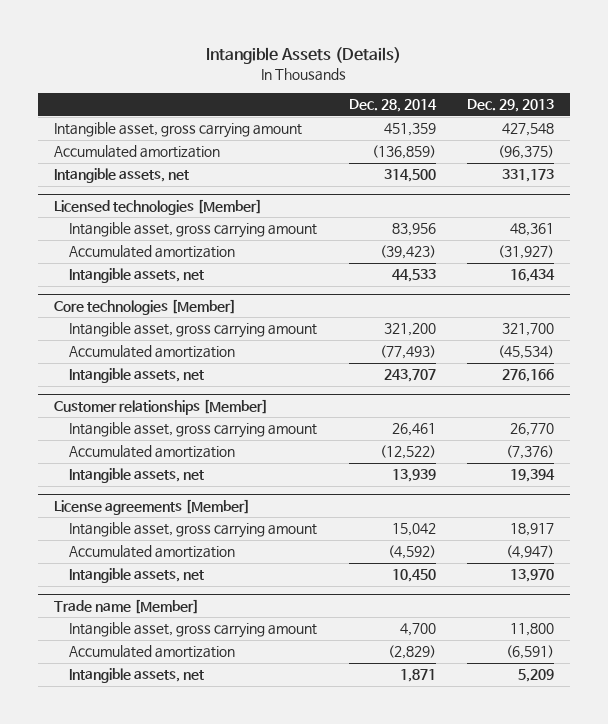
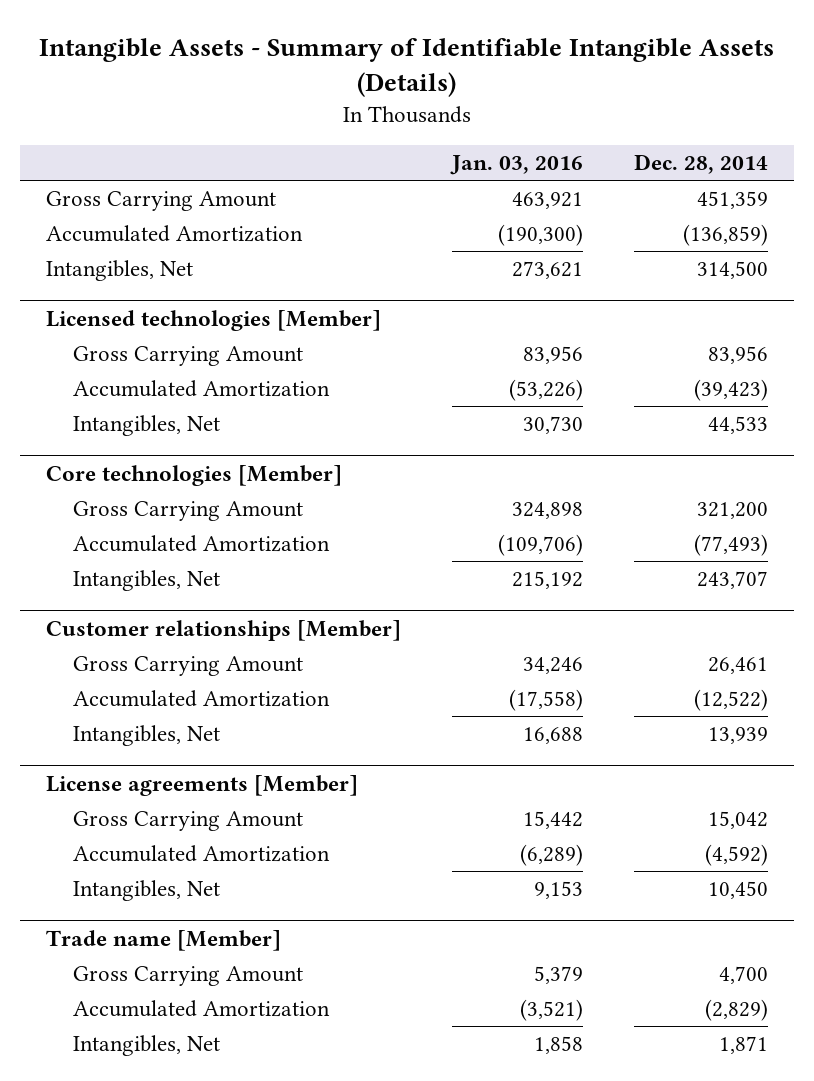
- Intangible Assets (Details)
+ Intangible Assets - Summary of Identifiable Intangible Assets (Details)
- | Dec. 28, 2014 | Dec. 29, 2013
+ | Jan. 03, 2016 | Dec. 28, 2014
- Intangible asset, gross carrying amount | 451,359 | 427,548
- Accumulated amortization | (136,859) | (96,375)
- Intangible assets, net | 314,500 | 331,173
+ Gross Carrying Amount | 463,921 | 451,359
+ Accumulated Amortization | (190,300) | (136,859)
+ Intangibles, Net | 273,621 | 314,500
@ Licensed technologies [Member]
- Intangible asset, gross carrying amount | 83,956 | 48,361
- Accumulated amortization | (39,423) | (31,927)
- Intangible assets, net | 44,533 | 16,434
+ Gross Carrying Amount | 83,956 | 83,956
+ Accumulated Amortization | (53,226) | (39,423)
+ Intangibles, Net | 30,730 | 44,533
@ Core technologies [Member]
- Intangible asset, gross carrying amount | 321,200 | 321,700
- Accumulated amortization | (77,493) | (45,534)
- Intangible assets, net | 243,707 | 276,166
+ Gross Carrying Amount | 324,898 | 321,200
+ Accumulated Amortization | (109,706) | (77,493)
+ Intangibles, Net | 215,192 | 243,707
@ Customer relationships [Member]
- Intangible asset, gross carrying amount | 26,461 | 26,770
- Accumulated amortization | (12,522) | (7,376)
- Intangible assets, net | 13,939 | 19,394
+ Gross Carrying Amount | 34,246 | 26,461
+ Accumulated Amortization | (17,558) | (12,522)
+ Intangibles, Net | 16,688 | 13,939
@ License agreements [Member]
- Intangible asset, gross carrying amount | 15,042 | 18,917
- Accumulated amortization | (4,592) | (4,947)
- Intangible assets, net | 10,450 | 13,970
+ Gross Carrying Amount | 15,442 | 15,042
+ Accumulated Amortization | (6,289) | (4,592)
+ Intangibles, Net | 9,153 | 10,450
@ Trade name [Member]
- Intangible asset, gross carrying amount | 4,700 | 11,800
- Accumulated amortization | (2,829) | (6,591)
- Intangible assets, net | 1,871 | 5,209
+ Gross Carrying Amount | 5,379 | 4,700
+ Accumulated Amortization | (3,521) | (2,829)
+ Intangibles, Net | 1,858 | 1,871

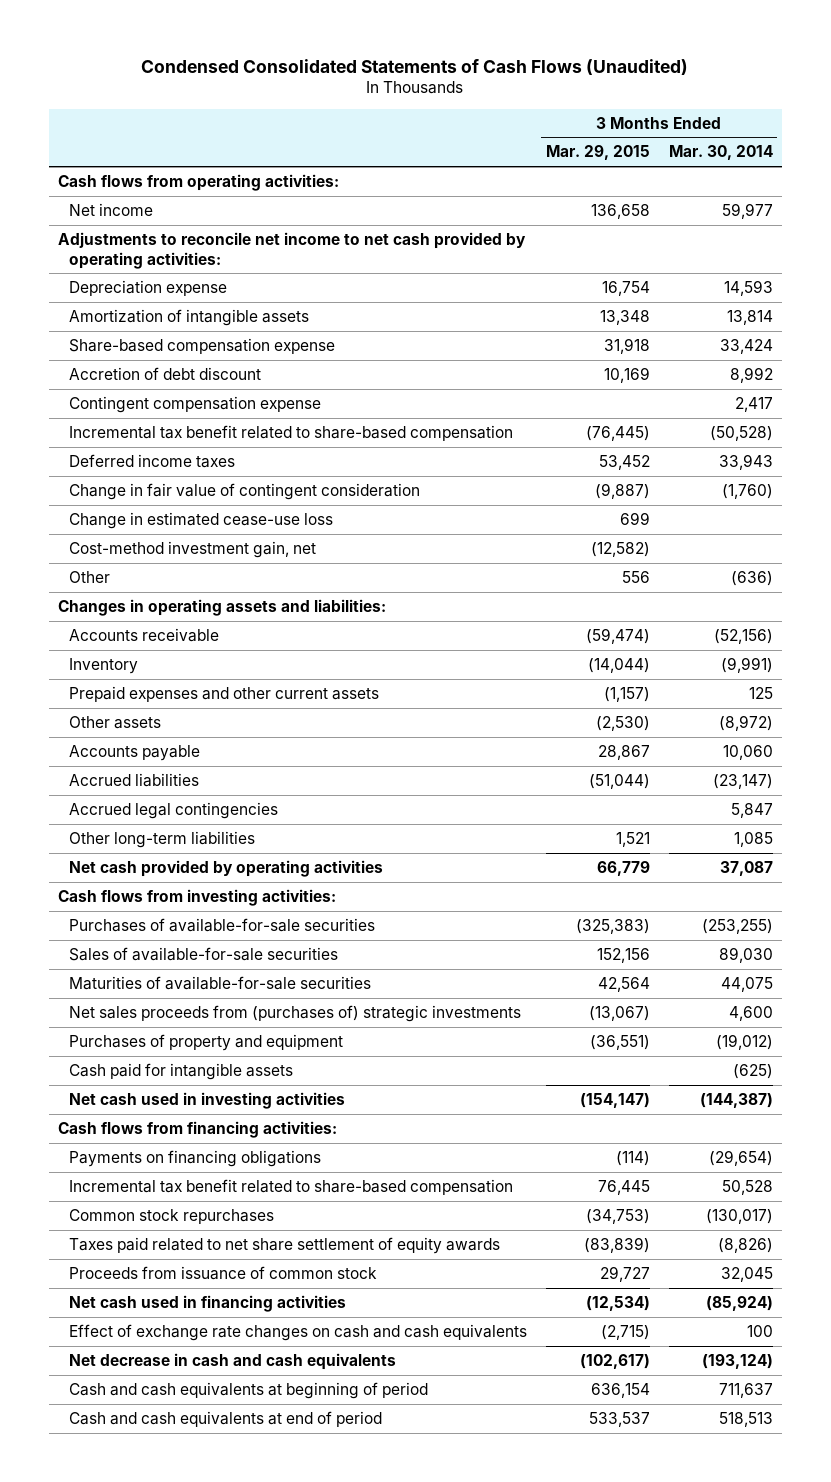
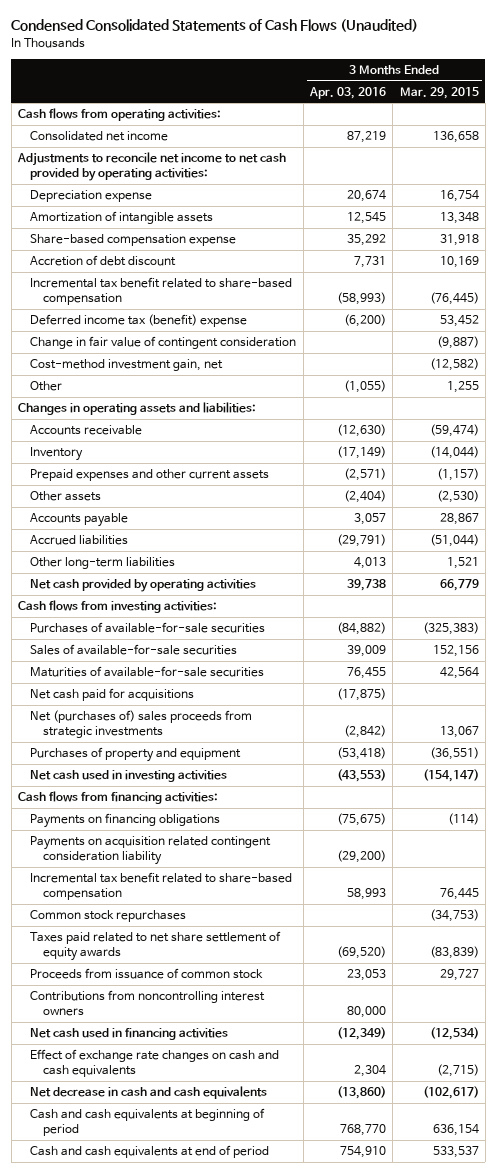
- | 3 Months Ended Mar. 29, 2015 | 3 Months Ended Mar. 30, 2014
+ | 3 Months Ended Apr. 03, 2016 | 3 Months Ended Mar. 29, 2015
- Net income | 136,658 | 59,977
+ Consolidated net income | 87,219 | 136,658
- Contingent compensation expense | | 2,417
- Deferred income taxes | 53,452 | 33,943
+ Deferred income tax (benefit) expense | (6,200) | 53,452
- Change in estimated cease-use loss | 699 |
- Other | 556 | (636)
+ Other | (1,055) | 1,255
- Accrued legal contingencies | | 5,847
- Net sales proceeds from (purchases of) strategic investments | (13,067) | 4,600
+ Net cash paid for acquisitions | (17,875) |
+ Net (purchases of) sales proceeds from strategic investments | (2,842) | 13,067
- Cash paid for intangible assets | | (625)
+ Payments on acquisition related contingent consideration liability | (29,200) |
+ Contributions from noncontrolling interest owners | 80,000 |

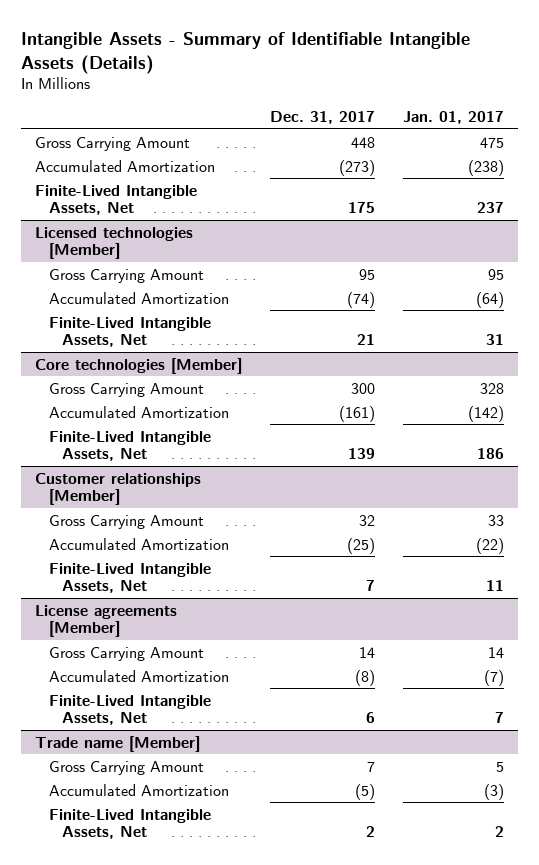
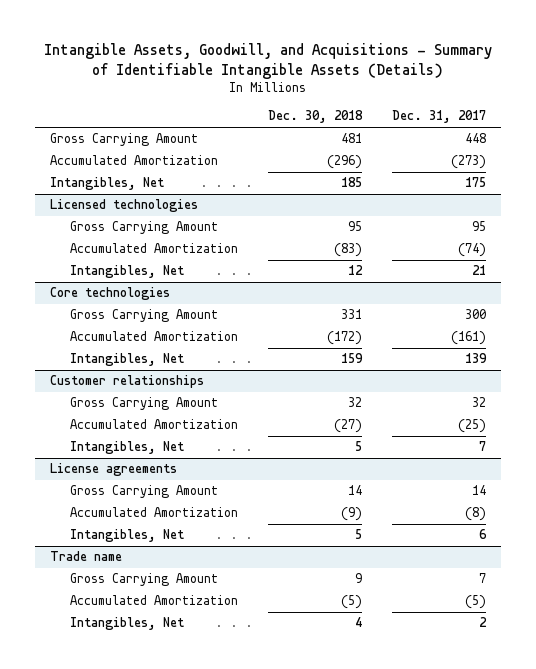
- Intangible Assets - Summary of Identifiable Intangible Assets (Details)
+ Intangible Assets, Goodwill, and Acquisitions - Summary of Identifiable Intangible Assets (Details)
- | Dec. 31, 2017 | Jan. 01, 2017
+ | Dec. 30, 2018 | Dec. 31, 2017
- Finite-Lived Intangible Assets, Net | 175 | 237
- Licensed technologies [Member]
+ Intangibles, Net | 185 | 175
+ Licensed technologies
- Finite-Lived Intangible Assets, Net | 21 | 31
- Core technologies [Member]
+ Intangibles, Net | 12 | 21
+ Core technologies
- Finite-Lived Intangible Assets, Net | 139 | 186
- Customer relationships [Member]
+ Intangibles, Net | 159 | 139
+ Customer relationships
- Finite-Lived Intangible Assets, Net | 7 | 11
- License agreements [Member]
+ Intangibles, Net | 5 | 7
+ License agreements
- Finite-Lived Intangible Assets, Net | 6 | 7
- Trade name [Member]
+ Intangibles, Net | 5 | 6
+ Trade name
- Finite-Lived Intangible Assets, Net | 2 | 2
+ Intangibles, Net | 4 | 2

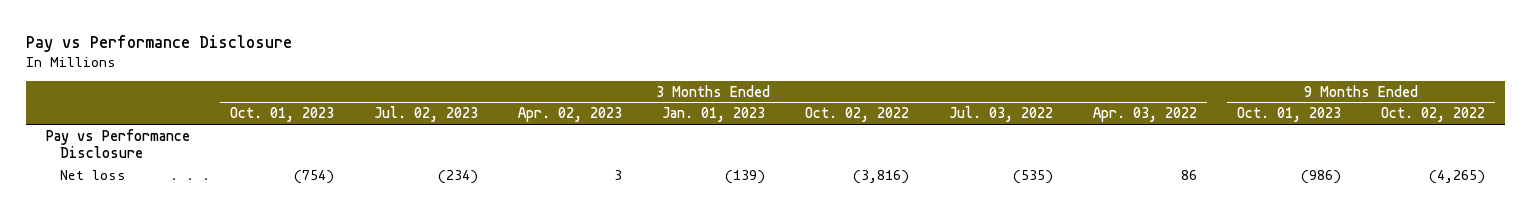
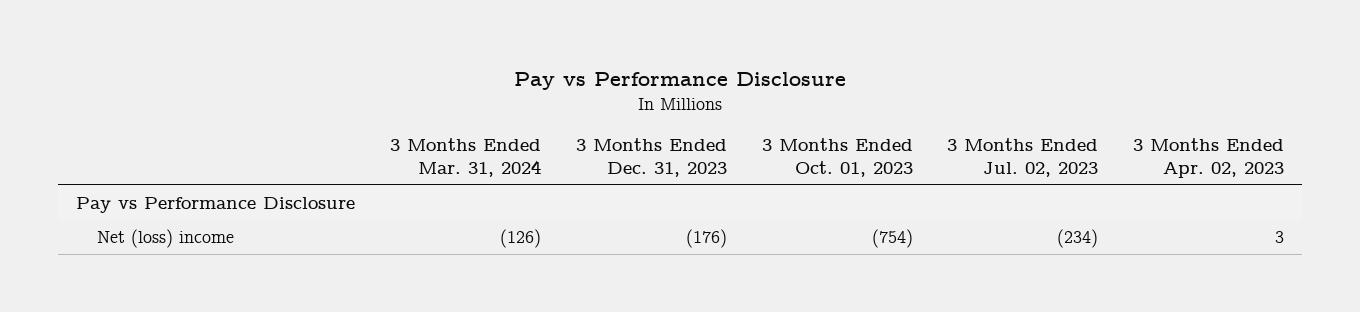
- | 3 Months Ended Oct. 01, 2023 | 3 Months Ended Jul. 02, 2023 | 3 Months Ended Apr. 02, 2023 | 3 Months Ended Jan. 01, 2023 | 3 Months Ended Oct. 02, 2022 | 3 Months Ended Jul. 03, 2022 | 3 Months Ended Apr. 03, 2022 | 9 Months Ended Oct. 01, 2023 | 9 Months Ended Oct. 02, 2022
+ | 3 Months Ended Mar. 31, 2024 | 3 Months Ended Dec. 31, 2023 | 3 Months Ended Oct. 01, 2023 | 3 Months Ended Jul. 02, 2023 | 3 Months Ended Apr. 02, 2023
- Net loss | (754) | (234) | 3 | (139) | (3,816) | (535) | 86 | (986) | (4,265)
+ Net (loss) income | (126) | (176) | (754) | (234) | 3

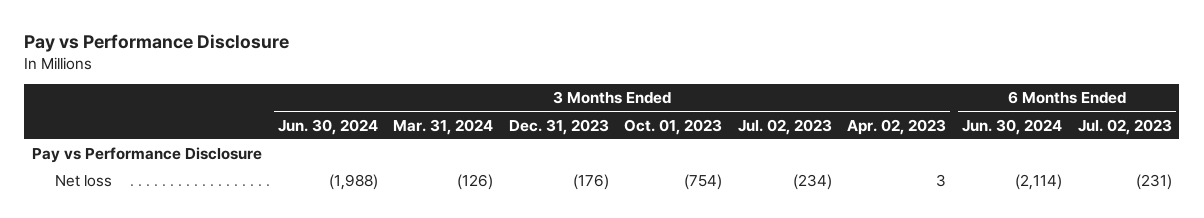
- | 3 Months Ended Mar. 31, 2024 | 3 Months Ended Dec. 31, 2023 | 3 Months Ended Oct. 01, 2023 | 3 Months Ended Jul. 02, 2023 | 3 Months Ended Apr. 02, 2023
+ | 3 Months Ended Jun. 30, 2024 | 3 Months Ended Mar. 31, 2024 | 3 Months Ended Dec. 31, 2023 | 3 Months Ended Oct. 01, 2023 | 3 Months Ended Jul. 02, 2023 | 3 Months Ended Apr. 02, 2023 | 6 Months Ended Jun. 30, 2024 | 6 Months Ended Jul. 02, 2023
- Net (loss) income | (126) | (176) | (754) | (234) | 3
+ Net loss | (1,988) | (126) | (176) | (754) | (234) | 3 | (2,114) | (231)

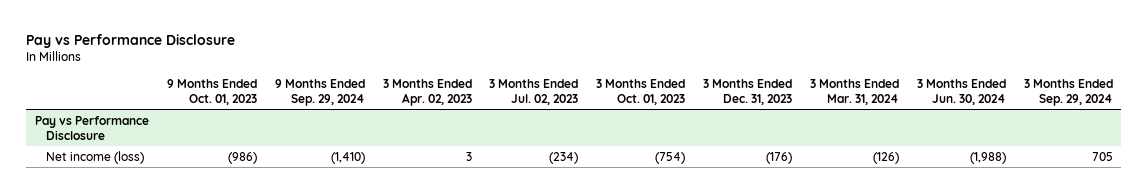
- | 3 Months Ended Jun. 30, 2024 | 3 Months Ended Mar. 31, 2024 | 3 Months Ended Dec. 31, 2023 | 3 Months Ended Oct. 01, 2023 | 3 Months Ended Jul. 02, 2023 | 3 Months Ended Apr. 02, 2023 | 6 Months Ended Jun. 30, 2024 | 6 Months Ended Jul. 02, 2023
+ | 9 Months Ended Oct. 01, 2023 | 9 Months Ended Sep. 29, 2024 | 3 Months Ended Apr. 02, 2023 | 3 Months Ended Jul. 02, 2023 | 3 Months Ended Oct. 01, 2023 | 3 Months Ended Dec. 31, 2023 | 3 Months Ended Mar. 31, 2024 | 3 Months Ended Jun. 30, 2024 | 3 Months Ended Sep. 29, 2024
- Net loss | (1,988) | (126) | (176) | (754) | (234) | 3 | (2,114) | (231)
+ Net income (loss) | (986) | (1,410) | 3 | (234) | (754) | (176) | (126) | (1,988) | 705

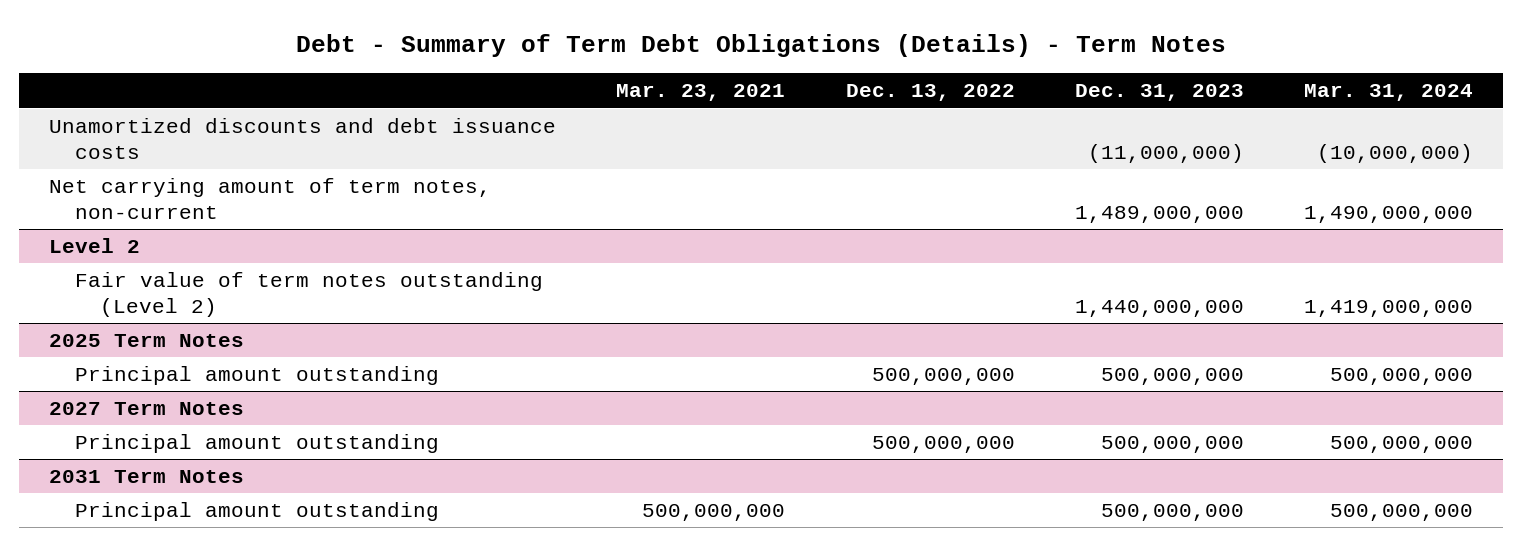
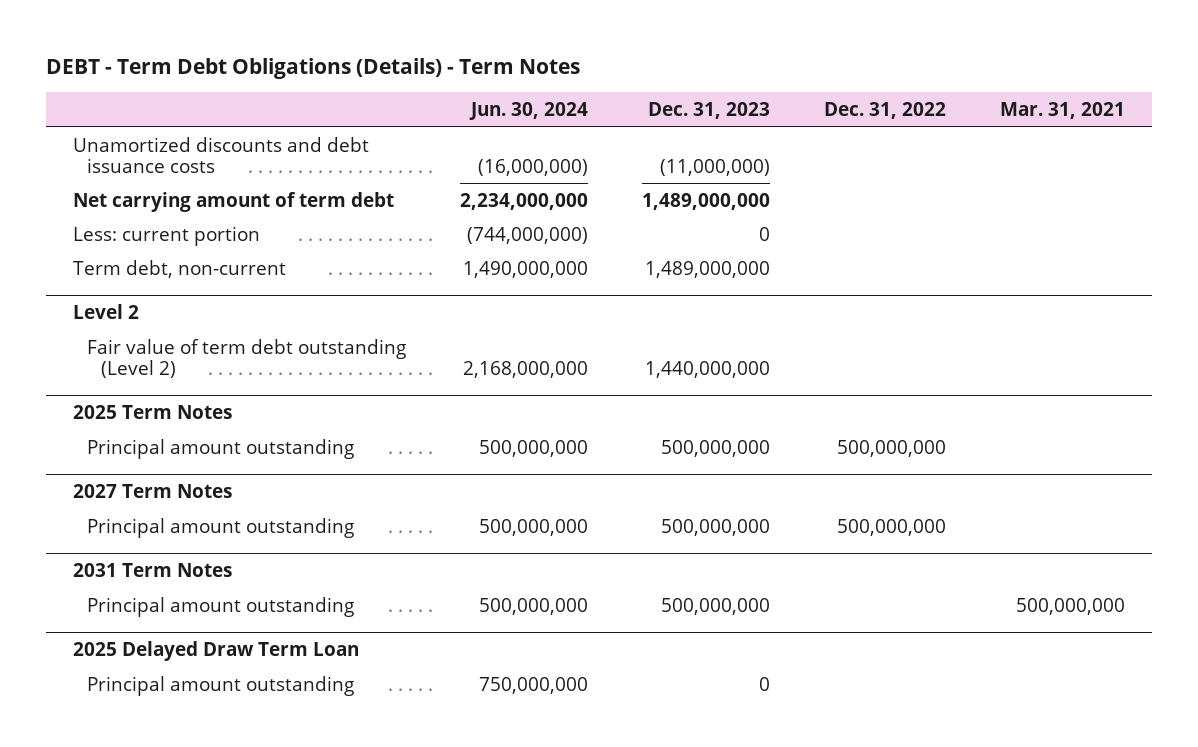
- Debt - Summary of Term Debt Obligations (Details) - Term Notes
+ DEBT - Term Debt Obligations (Details) - Term Notes
- | Mar. 23, 2021 | Dec. 13, 2022 | Dec. 31, 2023 | Mar. 31, 2024
+ | Jun. 30, 2024 | Dec. 31, 2023 | Dec. 31, 2022 | Mar. 31, 2021
- Net carrying amount of term notes, non-current | | | 1,489,000,000 | 1,490,000,000
+ Net carrying amount of term debt | 2,234,000,000 | 1,489,000,000 | |
+ Less: current portion | (744,000,000) | 0 | |
+ Term debt, non-current | 1,490,000,000 | 1,489,000,000 | |
@ Level 2
- Fair value of term notes outstanding (Level 2) | | | 1,440,000,000 | 1,419,000,000
+ Fair value of term debt outstanding (Level 2) | 2,168,000,000 | 1,440,000,000 | |
+ 2025 Delayed Draw Term Loan
+ Principal amount outstanding | 750,000,000 | 0 | |

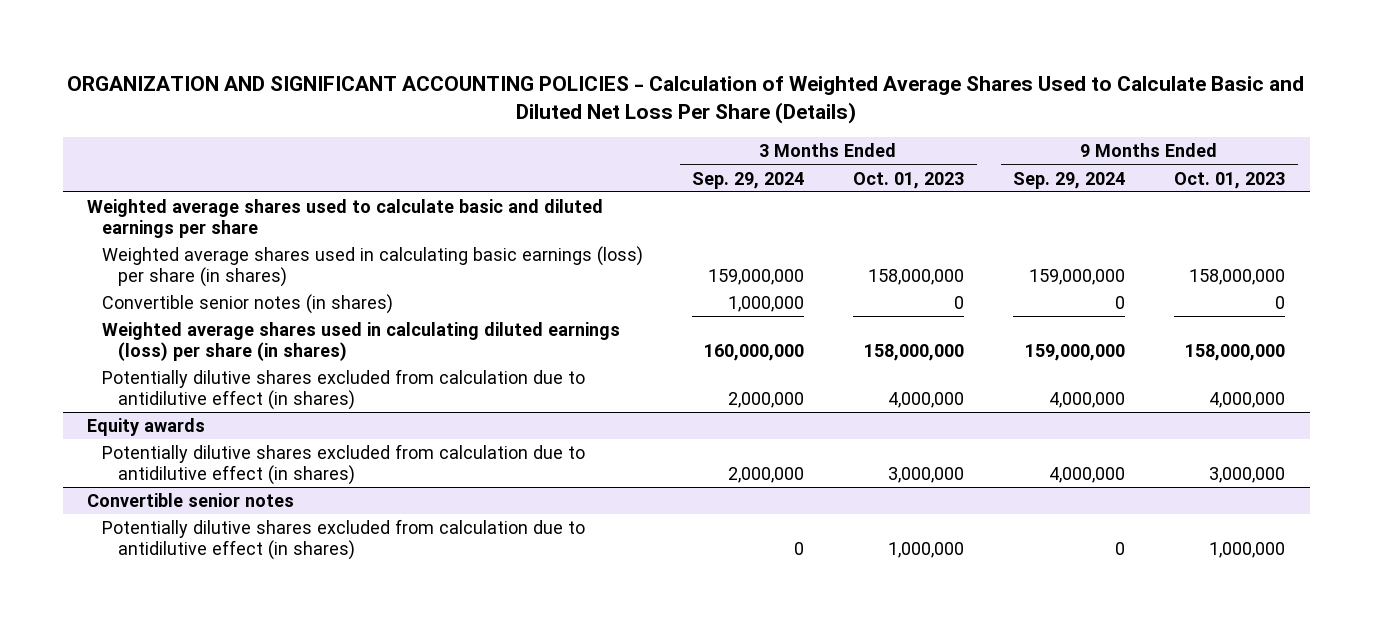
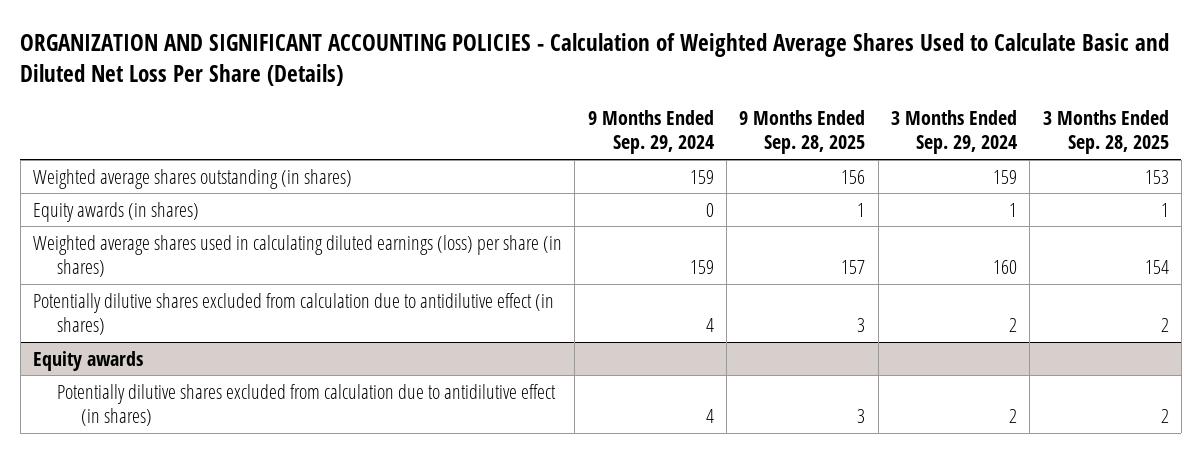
- | 3 Months Ended Sep. 29, 2024 | 3 Months Ended Oct. 01, 2023 | 9 Months Ended Sep. 29, 2024 | 9 Months Ended Oct. 01, 2023
+ | 9 Months Ended Sep. 29, 2024 | 9 Months Ended Sep. 28, 2025 | 3 Months Ended Sep. 29, 2024 | 3 Months Ended Sep. 28, 2025
- Weighted average shares used to calculate basic and diluted earnings per share
- Weighted average shares used in calculating basic earnings (loss) per share (in shares) | 159,000,000 | 158,000,000 | 159,000,000 | 158,000,000
- Convertible senior notes (in shares) | 1,000,000 | 0 | 0 | 0
- Weighted average shares used in calculating diluted earnings (loss) per share (in shares) | 160,000,000 | 158,000,000 | 159,000,000 | 158,000,000
- Potentially dilutive shares excluded from calculation due to antidilutive effect (in shares) | 2,000,000 | 4,000,000 | 4,000,000 | 4,000,000
+ Weighted average shares outstanding (in shares) | 159 | 156 | 159 | 153
+ Equity awards (in shares) | 0 | 1 | 1 | 1
+ Weighted average shares used in calculating diluted earnings (loss) per share (in shares) | 159 | 157 | 160 | 154
+ Potentially dilutive shares excluded from calculation due to antidilutive effect (in shares) | 4 | 3 | 2 | 2
@ Equity awards
- Potentially dilutive shares excluded from calculation due to antidilutive effect (in shares) | 2,000,000 | 3,000,000 | 4,000,000 | 3,000,000
- Convertible senior notes
- Potentially dilutive shares excluded from calculation due to antidilutive effect (in shares) | 0 | 1,000,000 | 0 | 1,000,000
@ Equity awards
+ Potentially dilutive shares excluded from calculation due to antidilutive effect (in shares) | 4 | 3 | 2 | 2

